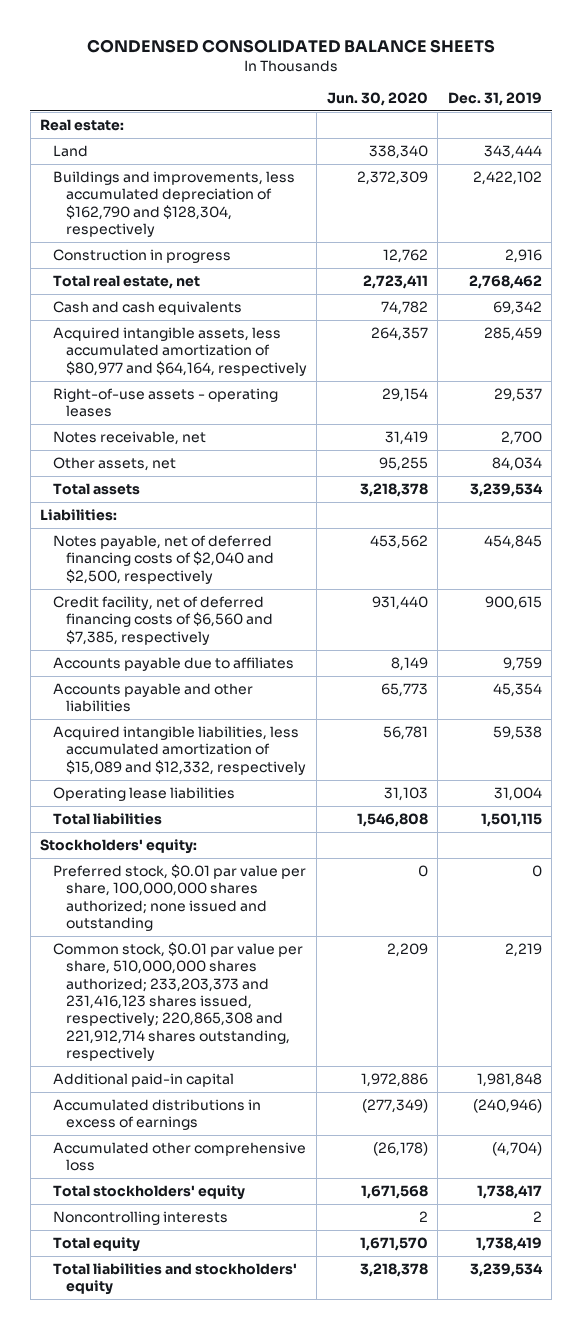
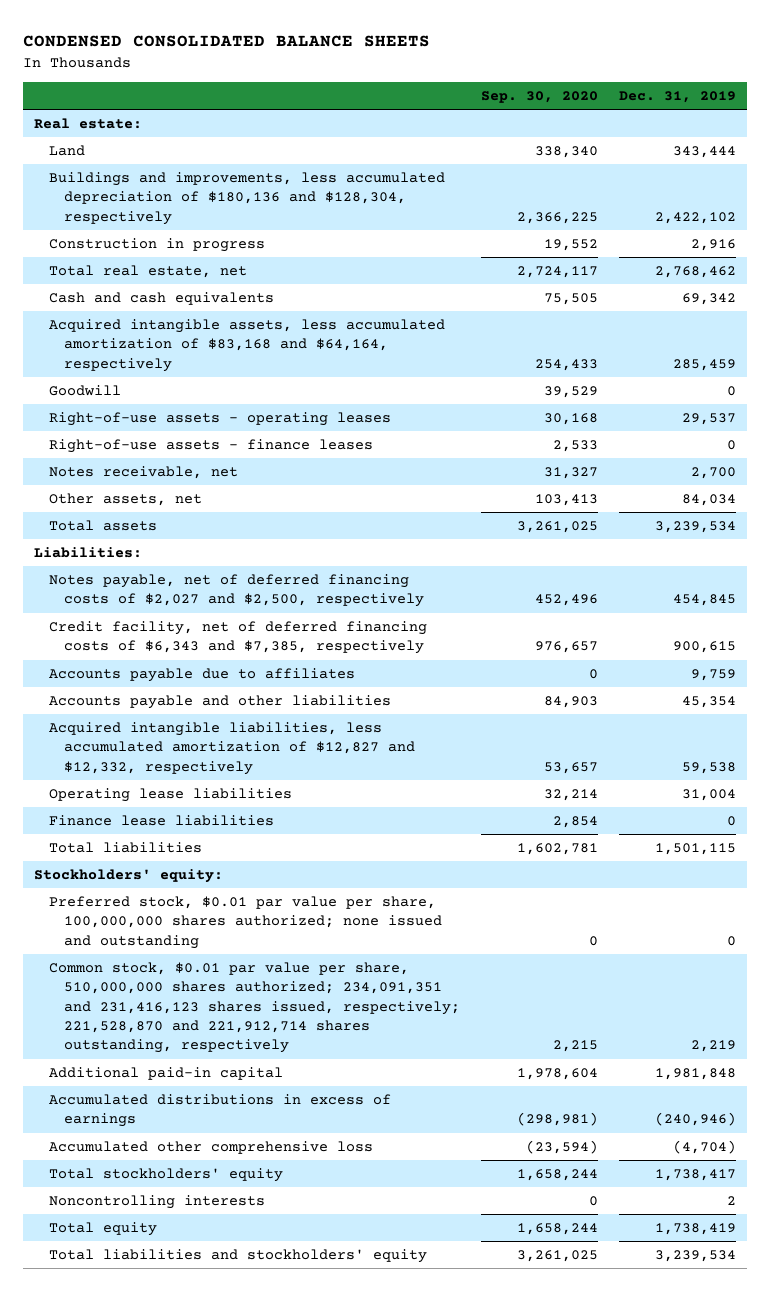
- | Jun. 30, 2020 | Dec. 31, 2019
+ | Sep. 30, 2020 | Dec. 31, 2019
- Buildings and improvements, less accumulated depreciation of $162,790 and $128,304, respectively | 2,372,309 | 2,422,102
+ Buildings and improvements, less accumulated depreciation of $180,136 and $128,304, respectively | 2,366,225 | 2,422,102
- Acquired intangible assets, less accumulated amortization of $80,977 and $64,164, respectively | 264,357 | 285,459
+ Acquired intangible assets, less accumulated amortization of $83,168 and $64,164, respectively | 254,433 | 285,459
+ Goodwill | 39,529 | 0
+ Right-of-use assets - finance leases | 2,533 | 0
- Notes payable, net of deferred financing costs of $2,040 and $2,500, respectively | 453,562 | 454,845
- Credit facility, net of deferred financing costs of $6,560 and $7,385, respectively | 931,440 | 900,615
+ Notes payable, net of deferred financing costs of $2,027 and $2,500, respectively | 452,496 | 454,845
+ Credit facility, net of deferred financing costs of $6,343 and $7,385, respectively | 976,657 | 900,615
- Acquired intangible liabilities, less accumulated amortization of $15,089 and $12,332, respectively | 56,781 | 59,538
+ Acquired intangible liabilities, less accumulated amortization of $12,827 and $12,332, respectively | 53,657 | 59,538
+ Finance lease liabilities | 2,854 | 0
- Common stock, $0.01 par value per share, 510,000,000 shares authorized; 233,203,373 and 231,416,123 shares issued, respectively; 220,865,308 and 221,912,714 shares outstanding, respectively | 2,209 | 2,219
+ Common stock, $0.01 par value per share, 510,000,000 shares authorized; 234,091,351 and 231,416,123 shares issued, respectively; 221,528,870 and 221,912,714 shares outstanding, respectively | 2,215 | 2,219

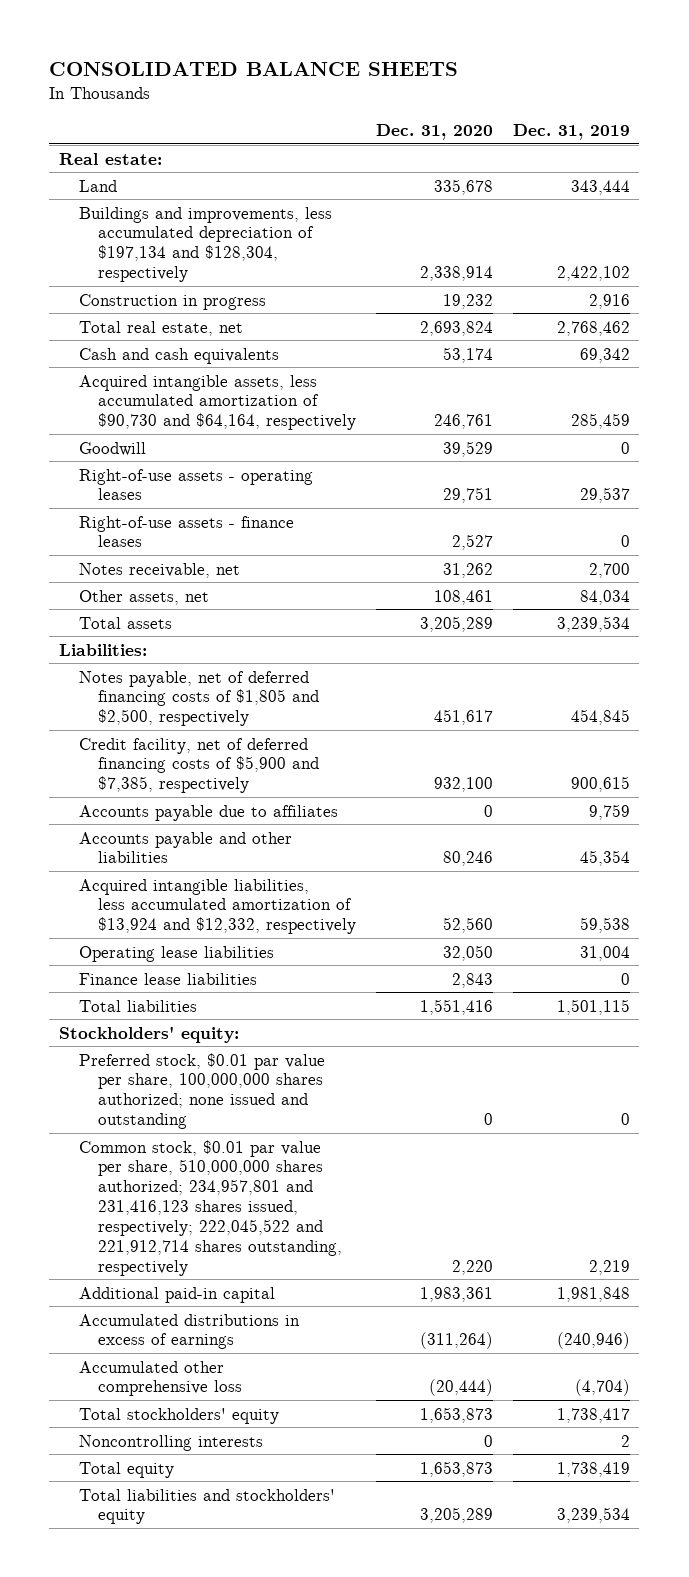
- CONDENSED CONSOLIDATED BALANCE SHEETS
+ CONSOLIDATED BALANCE SHEETS
- | Sep. 30, 2020 | Dec. 31, 2019
+ | Dec. 31, 2020 | Dec. 31, 2019
- Buildings and improvements, less accumulated depreciation of $180,136 and $128,304, respectively | 2,366,225 | 2,422,102
+ Buildings and improvements, less accumulated depreciation of $197,134 and $128,304, respectively | 2,338,914 | 2,422,102
- Acquired intangible assets, less accumulated amortization of $83,168 and $64,164, respectively | 254,433 | 285,459
+ Acquired intangible assets, less accumulated amortization of $90,730 and $64,164, respectively | 246,761 | 285,459
- Notes payable, net of deferred financing costs of $2,027 and $2,500, respectively | 452,496 | 454,845
- Credit facility, net of deferred financing costs of $6,343 and $7,385, respectively | 976,657 | 900,615
+ Notes payable, net of deferred financing costs of $1,805 and $2,500, respectively | 451,617 | 454,845
+ Credit facility, net of deferred financing costs of $5,900 and $7,385, respectively | 932,100 | 900,615
- Acquired intangible liabilities, less accumulated amortization of $12,827 and $12,332, respectively | 53,657 | 59,538
+ Acquired intangible liabilities, less accumulated amortization of $13,924 and $12,332, respectively | 52,560 | 59,538
- Common stock, $0.01 par value per share, 510,000,000 shares authorized; 234,091,351 and 231,416,123 shares issued, respectively; 221,528,870 and 221,912,714 shares outstanding, respectively | 2,215 | 2,219
+ Common stock, $0.01 par value per share, 510,000,000 shares authorized; 234,957,801 and 231,416,123 shares issued, respectively; 222,045,522 and 221,912,714 shares outstanding, respectively | 2,220 | 2,219

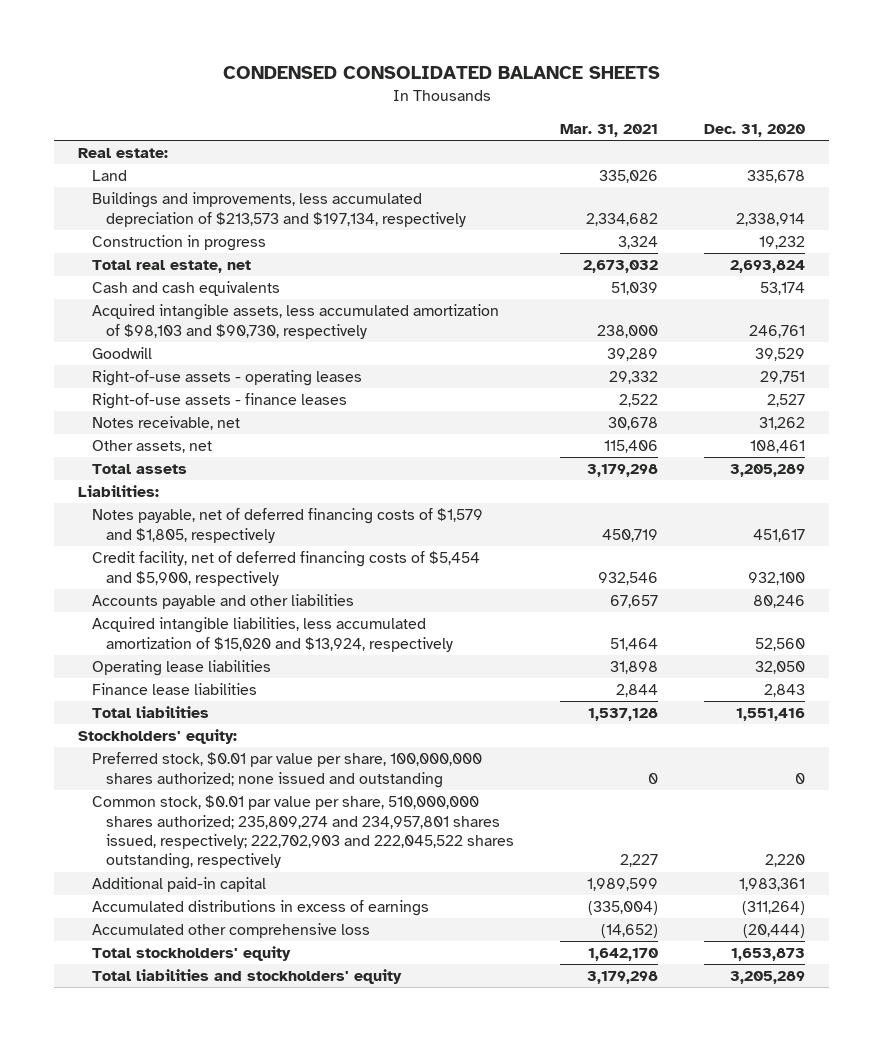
- CONSOLIDATED BALANCE SHEETS
+ CONDENSED CONSOLIDATED BALANCE SHEETS
- | Dec. 31, 2020 | Dec. 31, 2019
+ | Mar. 31, 2021 | Dec. 31, 2020
- Buildings and improvements, less accumulated depreciation of $197,134 and $128,304, respectively | 2,338,914 | 2,422,102
+ Buildings and improvements, less accumulated depreciation of $213,573 and $197,134, respectively | 2,334,682 | 2,338,914
- Acquired intangible assets, less accumulated amortization of $90,730 and $64,164, respectively | 246,761 | 285,459
+ Acquired intangible assets, less accumulated amortization of $98,103 and $90,730, respectively | 238,000 | 246,761
- Notes payable, net of deferred financing costs of $1,805 and $2,500, respectively | 451,617 | 454,845
- Credit facility, net of deferred financing costs of $5,900 and $7,385, respectively | 932,100 | 900,615
- Accounts payable due to affiliates | 0 | 9,759
+ Notes payable, net of deferred financing costs of $1,579 and $1,805, respectively | 450,719 | 451,617
+ Credit facility, net of deferred financing costs of $5,454 and $5,900, respectively | 932,546 | 932,100
- Acquired intangible liabilities, less accumulated amortization of $13,924 and $12,332, respectively | 52,560 | 59,538
+ Acquired intangible liabilities, less accumulated amortization of $15,020 and $13,924, respectively | 51,464 | 52,560
- Common stock, $0.01 par value per share, 510,000,000 shares authorized; 234,957,801 and 231,416,123 shares issued, respectively; 222,045,522 and 221,912,714 shares outstanding, respectively | 2,220 | 2,219
+ Common stock, $0.01 par value per share, 510,000,000 shares authorized; 235,809,274 and 234,957,801 shares issued, respectively; 222,702,903 and 222,045,522 shares outstanding, respectively | 2,227 | 2,220
- Noncontrolling interests | 0 | 2
- Total equity | 1,653,873 | 1,738,419

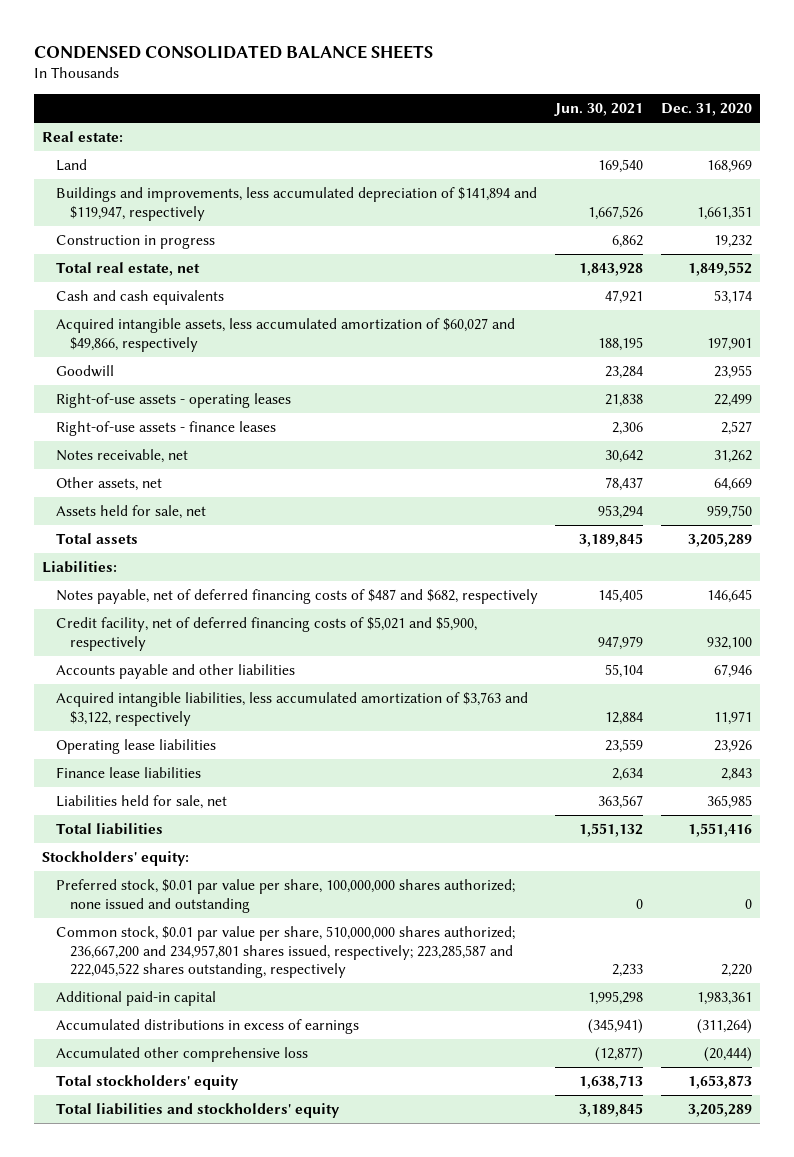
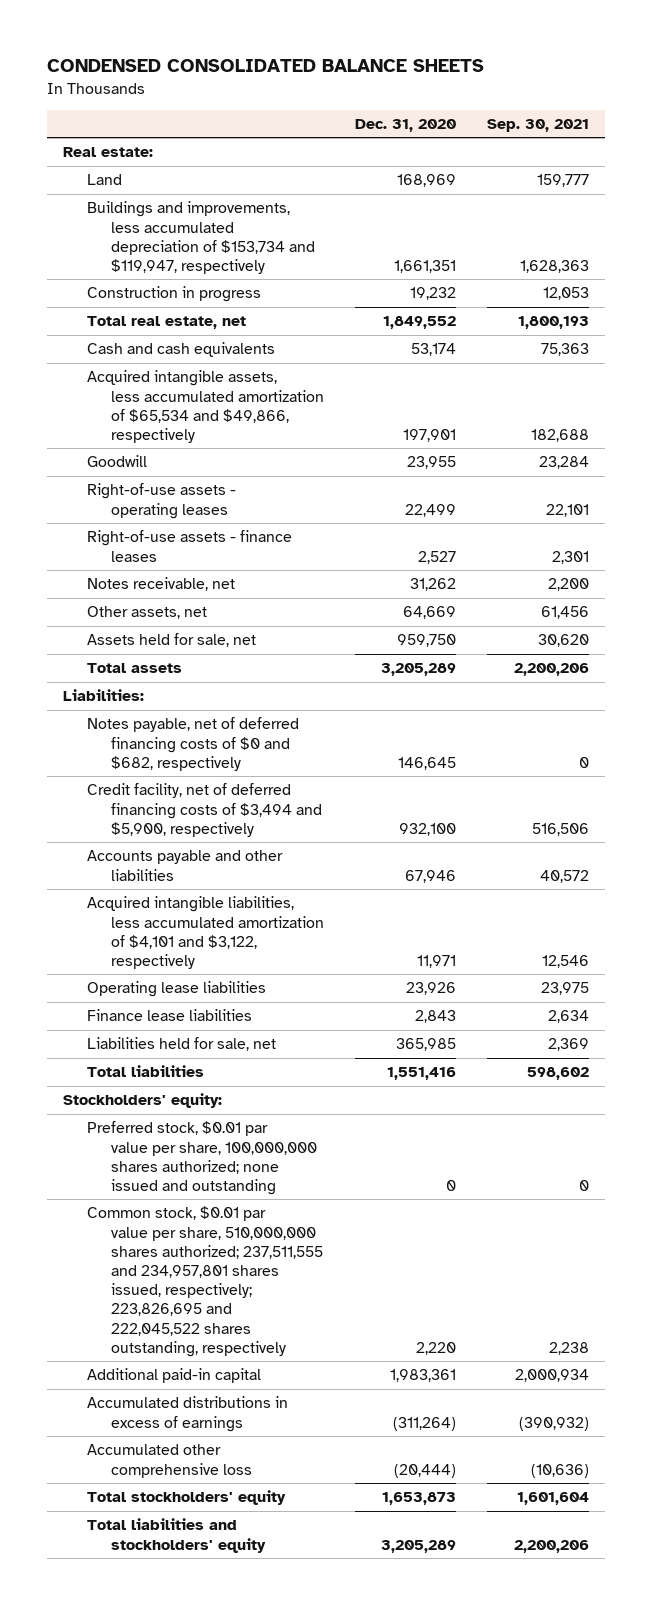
- | Jun. 30, 2021 | Dec. 31, 2020
+ | Dec. 31, 2020 | Sep. 30, 2021
- Buildings and improvements, less accumulated depreciation of $141,894 and $119,947, respectively | 1,667,526 | 1,661,351
+ Buildings and improvements, less accumulated depreciation of $153,734 and $119,947, respectively | 1,661,351 | 1,628,363
- Acquired intangible assets, less accumulated amortization of $60,027 and $49,866, respectively | 188,195 | 197,901
+ Acquired intangible assets, less accumulated amortization of $65,534 and $49,866, respectively | 197,901 | 182,688
- Notes payable, net of deferred financing costs of $487 and $682, respectively | 145,405 | 146,645
- Credit facility, net of deferred financing costs of $5,021 and $5,900, respectively | 947,979 | 932,100
+ Notes payable, net of deferred financing costs of $0 and $682, respectively | 146,645 | 0
+ Credit facility, net of deferred financing costs of $3,494 and $5,900, respectively | 932,100 | 516,506
- Acquired intangible liabilities, less accumulated amortization of $3,763 and $3,122, respectively | 12,884 | 11,971
+ Acquired intangible liabilities, less accumulated amortization of $4,101 and $3,122, respectively | 11,971 | 12,546
- Common stock, $0.01 par value per share, 510,000,000 shares authorized; 236,667,200 and 234,957,801 shares issued, respectively; 223,285,587 and 222,045,522 shares outstanding, respectively | 2,233 | 2,220
+ Common stock, $0.01 par value per share, 510,000,000 shares authorized; 237,511,555 and 234,957,801 shares issued, respectively; 223,826,695 and 222,045,522 shares outstanding, respectively | 2,220 | 2,238

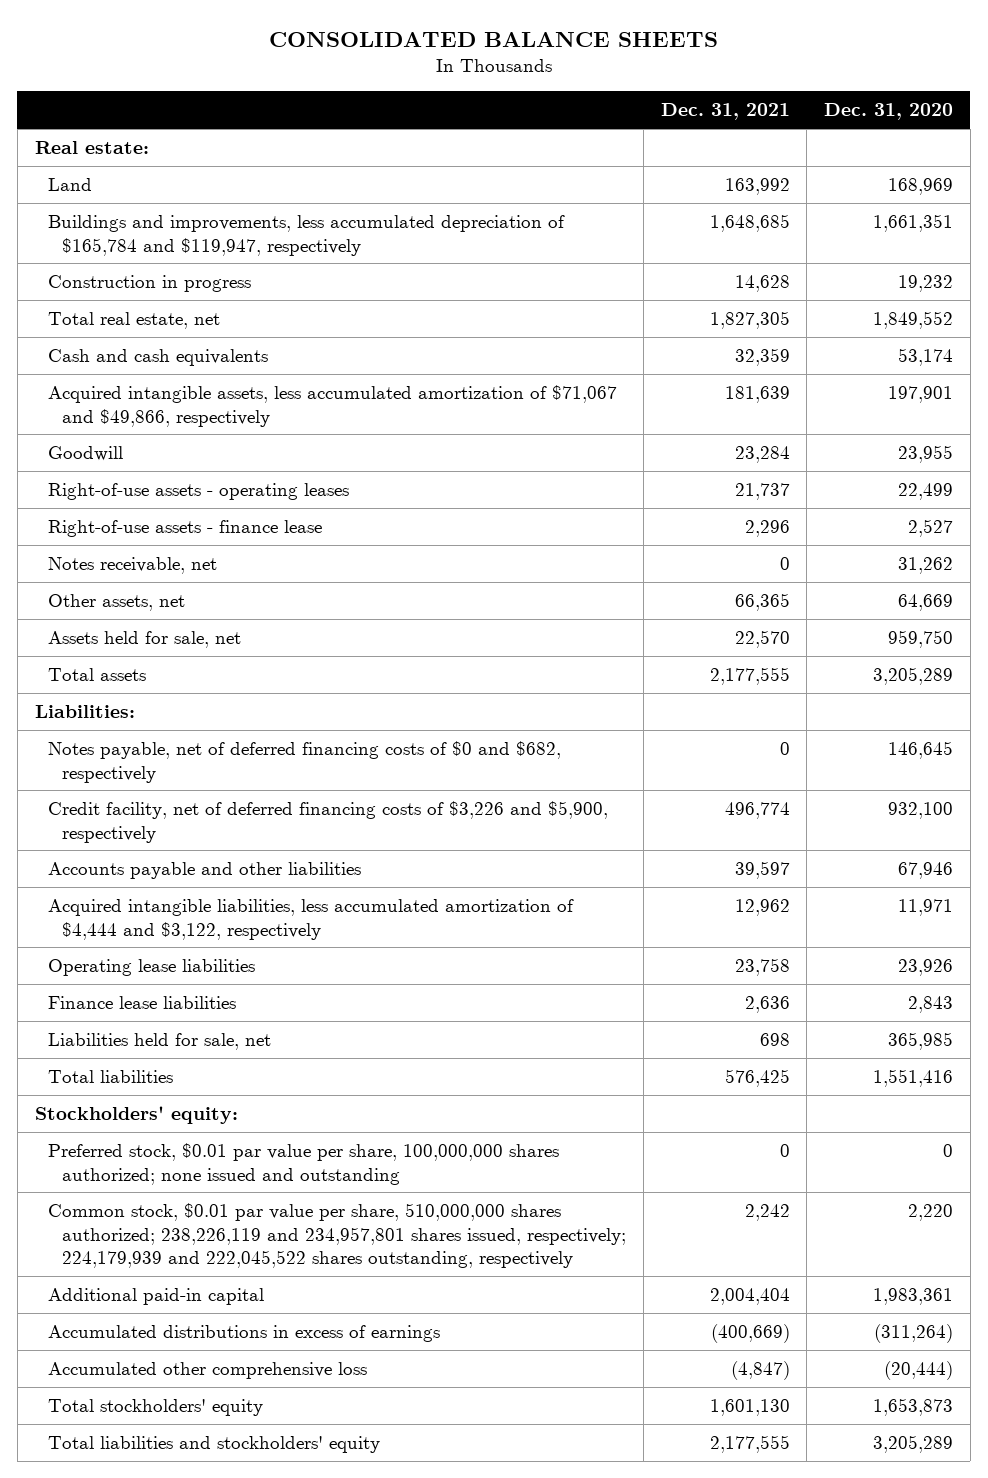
- CONDENSED CONSOLIDATED BALANCE SHEETS
+ CONSOLIDATED BALANCE SHEETS
- | Dec. 31, 2020 | Sep. 30, 2021
+ | Dec. 31, 2021 | Dec. 31, 2020
- Buildings and improvements, less accumulated depreciation of $153,734 and $119,947, respectively | 1,661,351 | 1,628,363
+ Buildings and improvements, less accumulated depreciation of $165,784 and $119,947, respectively | 1,648,685 | 1,661,351
- Acquired intangible assets, less accumulated amortization of $65,534 and $49,866, respectively | 197,901 | 182,688
+ Acquired intangible assets, less accumulated amortization of $71,067 and $49,866, respectively | 181,639 | 197,901
- Right-of-use assets - finance leases | 2,527 | 2,301
+ Right-of-use assets - finance lease | 2,296 | 2,527
- Credit facility, net of deferred financing costs of $3,494 and $5,900, respectively | 932,100 | 516,506
+ Credit facility, net of deferred financing costs of $3,226 and $5,900, respectively | 496,774 | 932,100
- Acquired intangible liabilities, less accumulated amortization of $4,101 and $3,122, respectively | 11,971 | 12,546
+ Acquired intangible liabilities, less accumulated amortization of $4,444 and $3,122, respectively | 12,962 | 11,971
- Common stock, $0.01 par value per share, 510,000,000 shares authorized; 237,511,555 and 234,957,801 shares issued, respectively; 223,826,695 and 222,045,522 shares outstanding, respectively | 2,220 | 2,238
+ Common stock, $0.01 par value per share, 510,000,000 shares authorized; 238,226,119 and 234,957,801 shares issued, respectively; 224,179,939 and 222,045,522 shares outstanding, respectively | 2,242 | 2,220

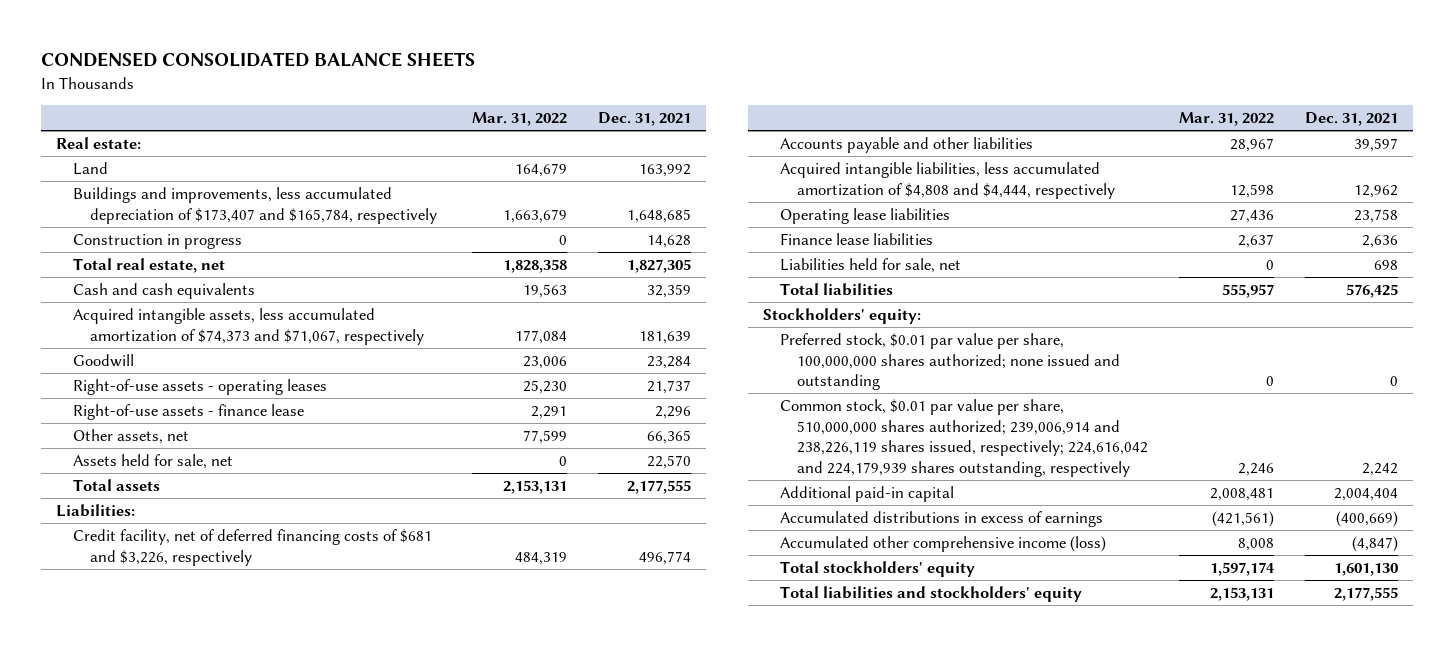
- CONSOLIDATED BALANCE SHEETS
+ CONDENSED CONSOLIDATED BALANCE SHEETS
- | Dec. 31, 2021 | Dec. 31, 2020
+ | Mar. 31, 2022 | Dec. 31, 2021
- Buildings and improvements, less accumulated depreciation of $165,784 and $119,947, respectively | 1,648,685 | 1,661,351
+ Buildings and improvements, less accumulated depreciation of $173,407 and $165,784, respectively | 1,663,679 | 1,648,685
- Acquired intangible assets, less accumulated amortization of $71,067 and $49,866, respectively | 181,639 | 197,901
+ Acquired intangible assets, less accumulated amortization of $74,373 and $71,067, respectively | 177,084 | 181,639
- Notes receivable, net | 0 | 31,262
- Notes payable, net of deferred financing costs of $0 and $682, respectively | 0 | 146,645
- Credit facility, net of deferred financing costs of $3,226 and $5,900, respectively | 496,774 | 932,100
+ Credit facility, net of deferred financing costs of $681 and $3,226, respectively | 484,319 | 496,774
- Acquired intangible liabilities, less accumulated amortization of $4,444 and $3,122, respectively | 12,962 | 11,971
+ Acquired intangible liabilities, less accumulated amortization of $4,808 and $4,444, respectively | 12,598 | 12,962
- Common stock, $0.01 par value per share, 510,000,000 shares authorized; 238,226,119 and 234,957,801 shares issued, respectively; 224,179,939 and 222,045,522 shares outstanding, respectively | 2,242 | 2,220
+ Common stock, $0.01 par value per share, 510,000,000 shares authorized; 239,006,914 and 238,226,119 shares issued, respectively; 224,616,042 and 224,179,939 shares outstanding, respectively | 2,246 | 2,242
- Accumulated other comprehensive loss | (4,847) | (20,444)
+ Accumulated other comprehensive income (loss) | 8,008 | (4,847)

